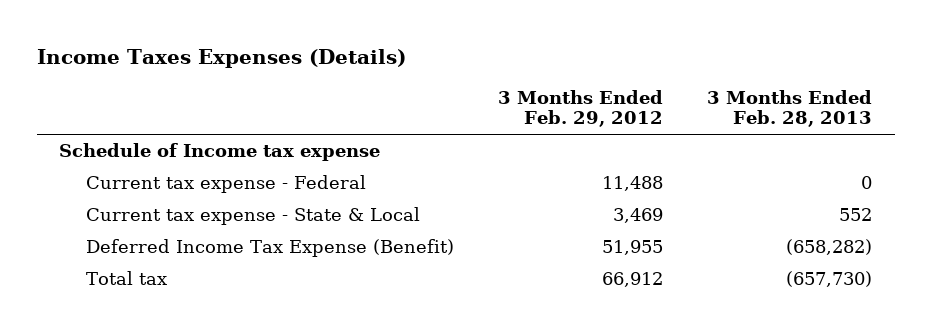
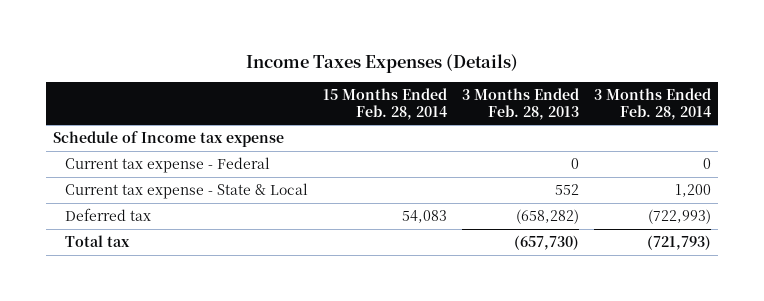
- | 3 Months Ended Feb. 29, 2012 | 3 Months Ended Feb. 28, 2013
+ | 15 Months Ended Feb. 28, 2014 | 3 Months Ended Feb. 28, 2013 | 3 Months Ended Feb. 28, 2014
- Deferred Income Tax Expense (Benefit) | 51,955 | (658,282)
+ Deferred tax | 54,083 | (658,282) | (722,993)

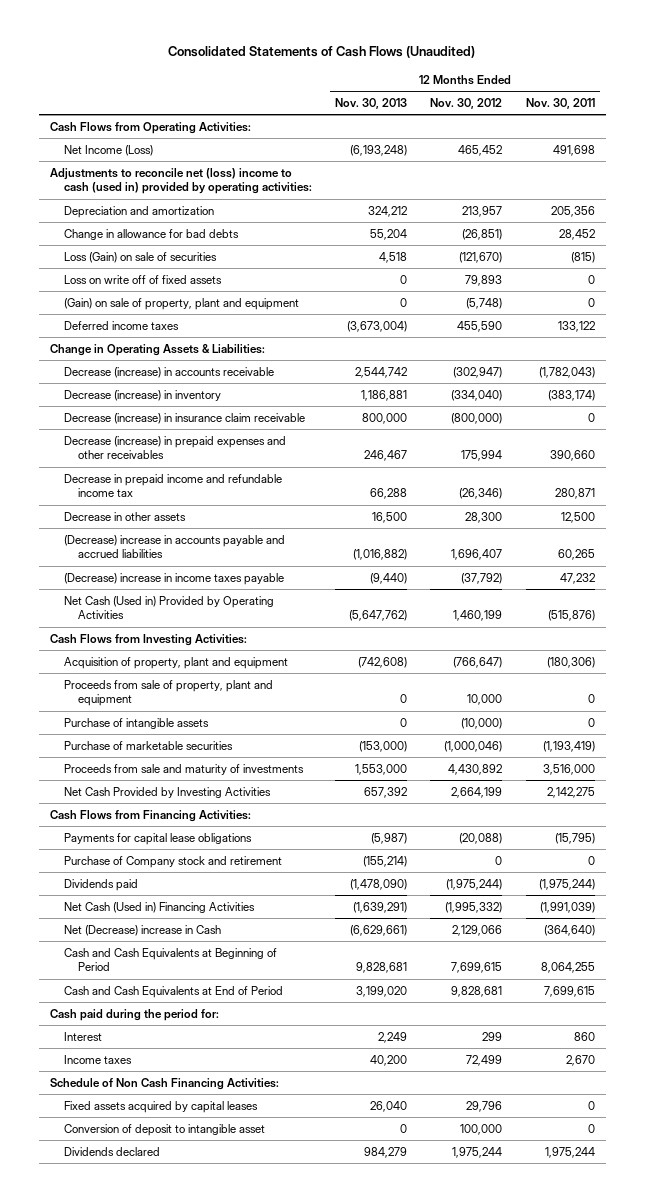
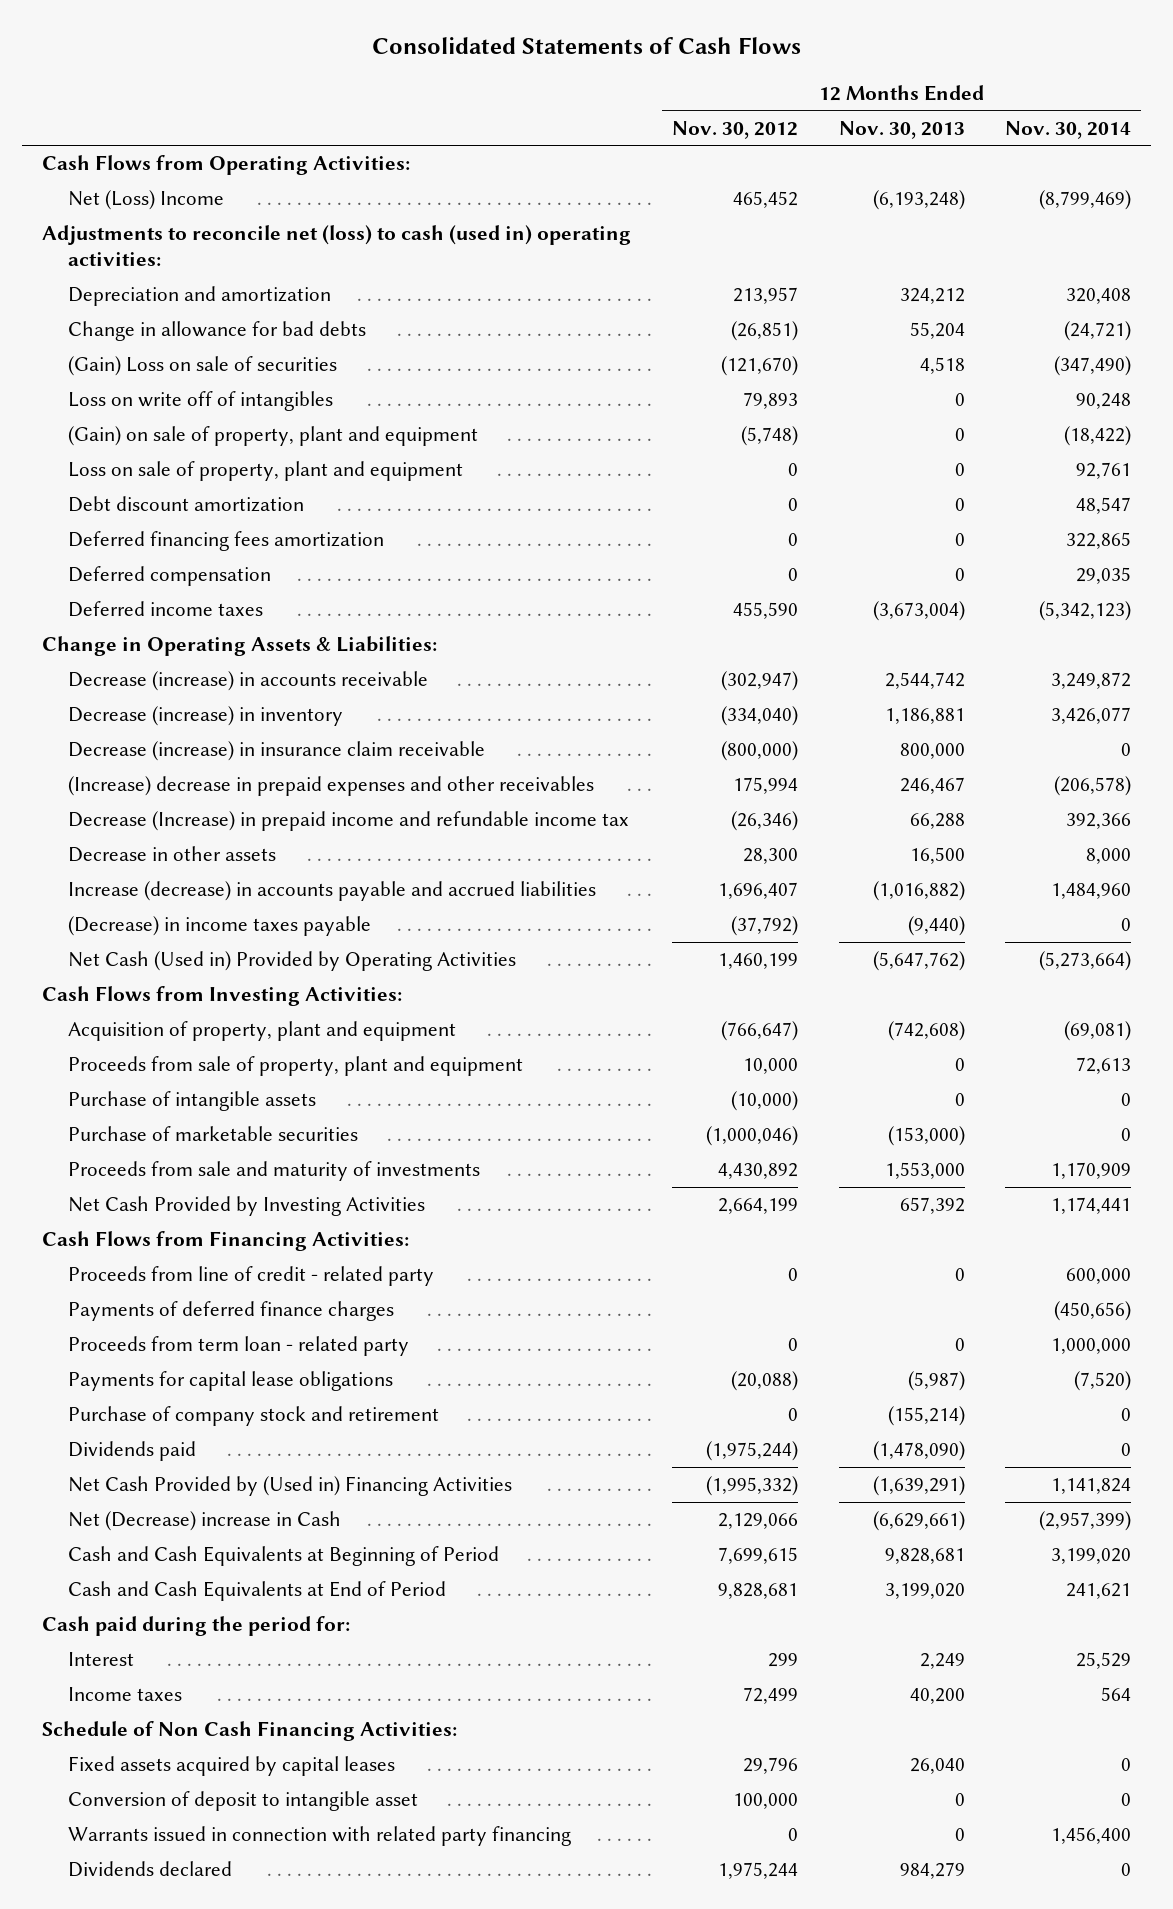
- Consolidated Statements of Cash Flows (Unaudited)
+ Consolidated Statements of Cash Flows
- | 12 Months Ended Nov. 30, 2013 | 12 Months Ended Nov. 30, 2012 | 12 Months Ended Nov. 30, 2011
+ | 12 Months Ended Nov. 30, 2012 | 12 Months Ended Nov. 30, 2013 | 12 Months Ended Nov. 30, 2014
- Net Income (Loss) | (6,193,248) | 465,452 | 491,698
- Adjustments to reconcile net (loss) income to cash (used in) provided by operating activities:
+ Net (Loss) Income | 465,452 | (6,193,248) | (8,799,469)
+ Adjustments to reconcile net (loss) to cash (used in) operating activities:
- Loss (Gain) on sale of securities | 4,518 | (121,670) | (815)
- Loss on write off of fixed assets | 0 | 79,893 | 0
+ (Gain) Loss on sale of securities | (121,670) | 4,518 | (347,490)
+ Loss on write off of intangibles | 79,893 | 0 | 90,248
+ Loss on sale of property, plant and equipment | 0 | 0 | 92,761
+ Debt discount amortization | 0 | 0 | 48,547
+ Deferred financing fees amortization | 0 | 0 | 322,865
+ Deferred compensation | 0 | 0 | 29,035
- Decrease (increase) in prepaid expenses and other receivables | 246,467 | 175,994 | 390,660
- Decrease in prepaid income and refundable income tax | 66,288 | (26,346) | 280,871
+ (Increase) decrease in prepaid expenses and other receivables | 175,994 | 246,467 | (206,578)
+ Decrease (Increase) in prepaid income and refundable income tax | (26,346) | 66,288 | 392,366
- (Decrease) increase in accounts payable and accrued liabilities | (1,016,882) | 1,696,407 | 60,265
- (Decrease) increase in income taxes payable | (9,440) | (37,792) | 47,232
+ Increase (decrease) in accounts payable and accrued liabilities | 1,696,407 | (1,016,882) | 1,484,960
+ (Decrease) in income taxes payable | (37,792) | (9,440) | 0
+ Proceeds from line of credit - related party | 0 | 0 | 600,000
+ Payments of deferred finance charges | | | (450,656)
+ Proceeds from term loan - related party | 0 | 0 | 1,000,000
- Purchase of Company stock and retirement | (155,214) | 0 | 0
+ Purchase of company stock and retirement | 0 | (155,214) | 0
- Net Cash (Used in) Financing Activities | (1,639,291) | (1,995,332) | (1,991,039)
+ Net Cash Provided by (Used in) Financing Activities | (1,995,332) | (1,639,291) | 1,141,824
+ Warrants issued in connection with related party financing | 0 | 0 | 1,456,400

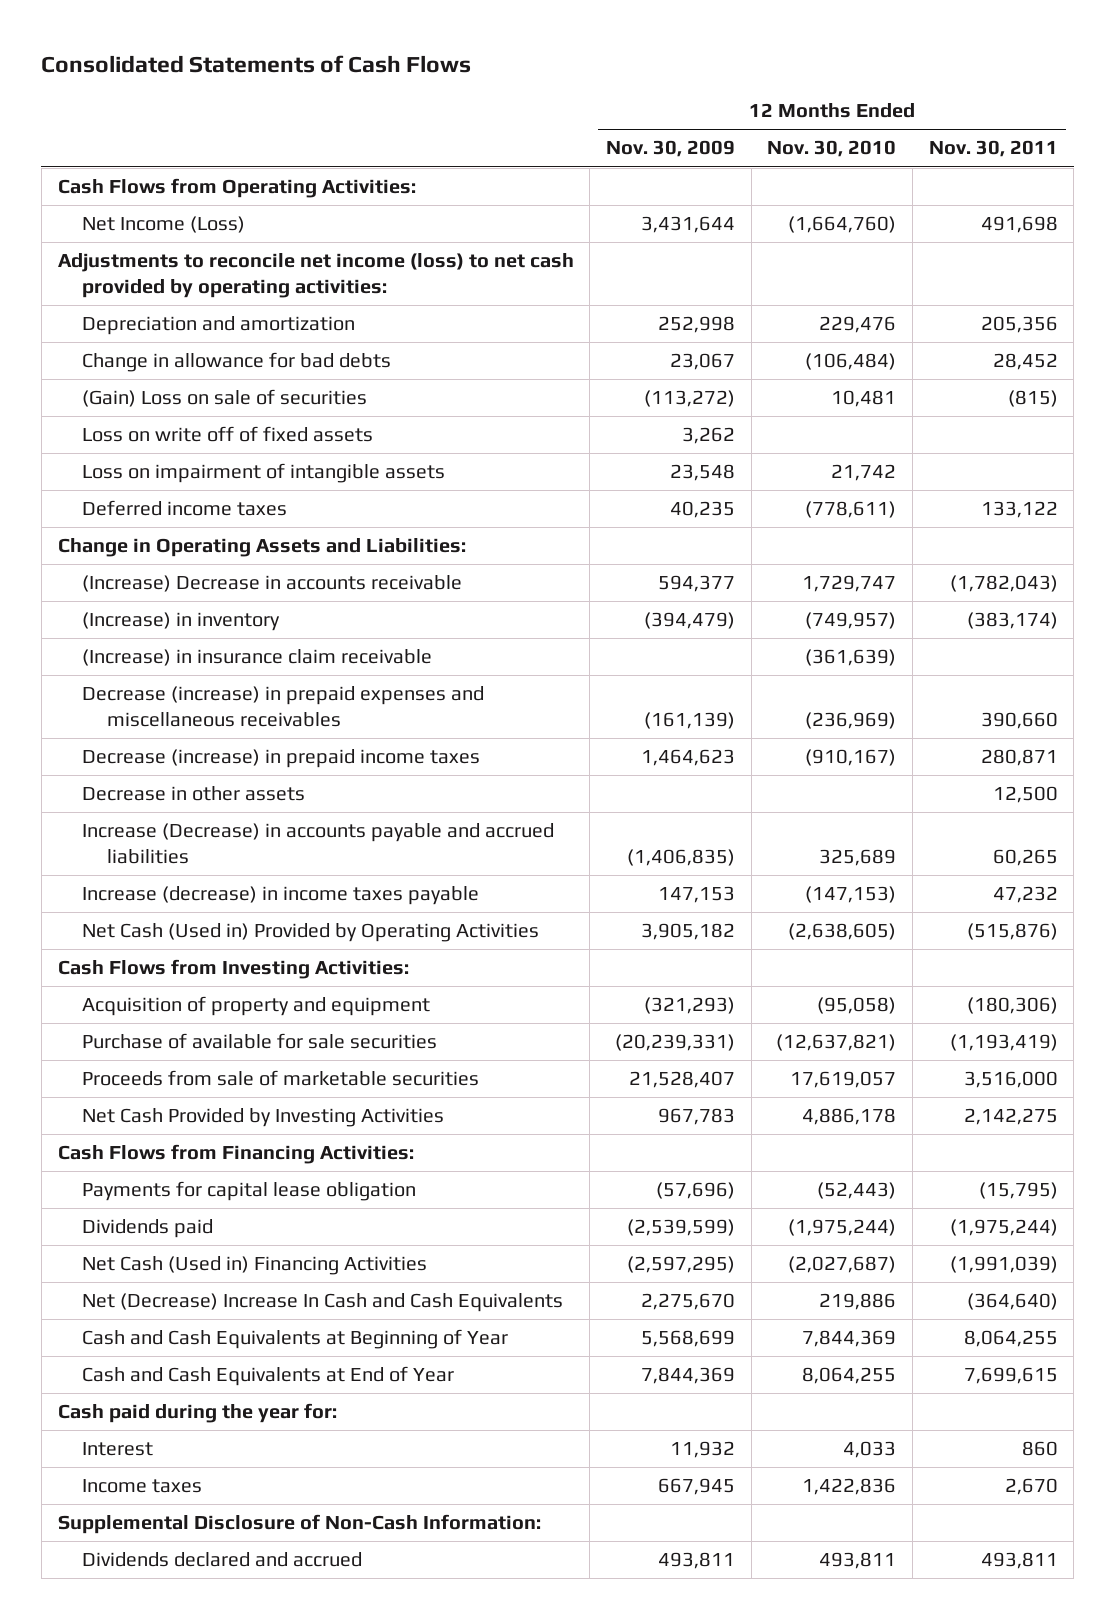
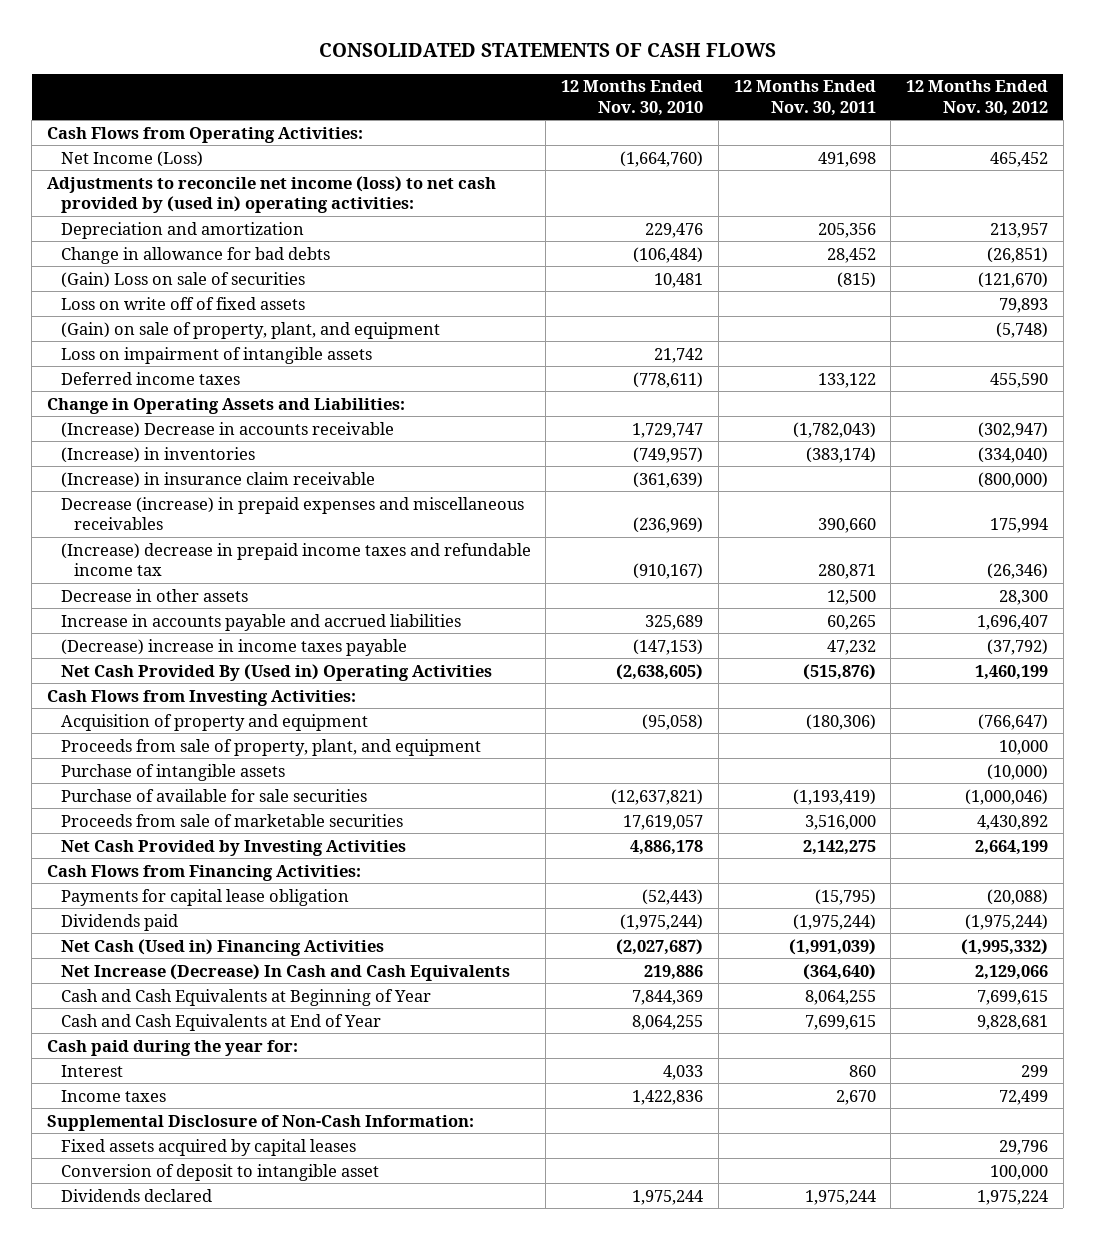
- Consolidated Statements of Cash Flows
+ CONSOLIDATED STATEMENTS OF CASH FLOWS
- | 12 Months Ended Nov. 30, 2009 | 12 Months Ended Nov. 30, 2010 | 12 Months Ended Nov. 30, 2011
+ | 12 Months Ended Nov. 30, 2010 | 12 Months Ended Nov. 30, 2011 | 12 Months Ended Nov. 30, 2012
- Adjustments to reconcile net income (loss) to net cash provided by operating activities:
+ Adjustments to reconcile net income (loss) to net cash provided by (used in) operating activities:
+ (Gain) on sale of property, plant, and equipment | | | (5,748)
- (Increase) in inventory | (394,479) | (749,957) | (383,174)
+ (Increase) in inventories | (749,957) | (383,174) | (334,040)
- Decrease (increase) in prepaid income taxes | 1,464,623 | (910,167) | 280,871
+ (Increase) decrease in prepaid income taxes and refundable income tax | (910,167) | 280,871 | (26,346)
- Increase (Decrease) in accounts payable and accrued liabilities | (1,406,835) | 325,689 | 60,265
- Increase (decrease) in income taxes payable | 147,153 | (147,153) | 47,232
- Net Cash (Used in) Provided by Operating Activities | 3,905,182 | (2,638,605) | (515,876)
+ Increase in accounts payable and accrued liabilities | 325,689 | 60,265 | 1,696,407
+ (Decrease) increase in income taxes payable | (147,153) | 47,232 | (37,792)
+ Net Cash Provided By (Used in) Operating Activities | (2,638,605) | (515,876) | 1,460,199
+ Proceeds from sale of property, plant, and equipment | | | 10,000
+ Purchase of intangible assets | | | (10,000)
- Net (Decrease) Increase In Cash and Cash Equivalents | 2,275,670 | 219,886 | (364,640)
+ Net Increase (Decrease) In Cash and Cash Equivalents | 219,886 | (364,640) | 2,129,066
- Dividends declared and accrued | 493,811 | 493,811 | 493,811
+ Fixed assets acquired by capital leases | | | 29,796
+ Conversion of deposit to intangible asset | | | 100,000
+ Dividends declared | 1,975,244 | 1,975,244 | 1,975,224

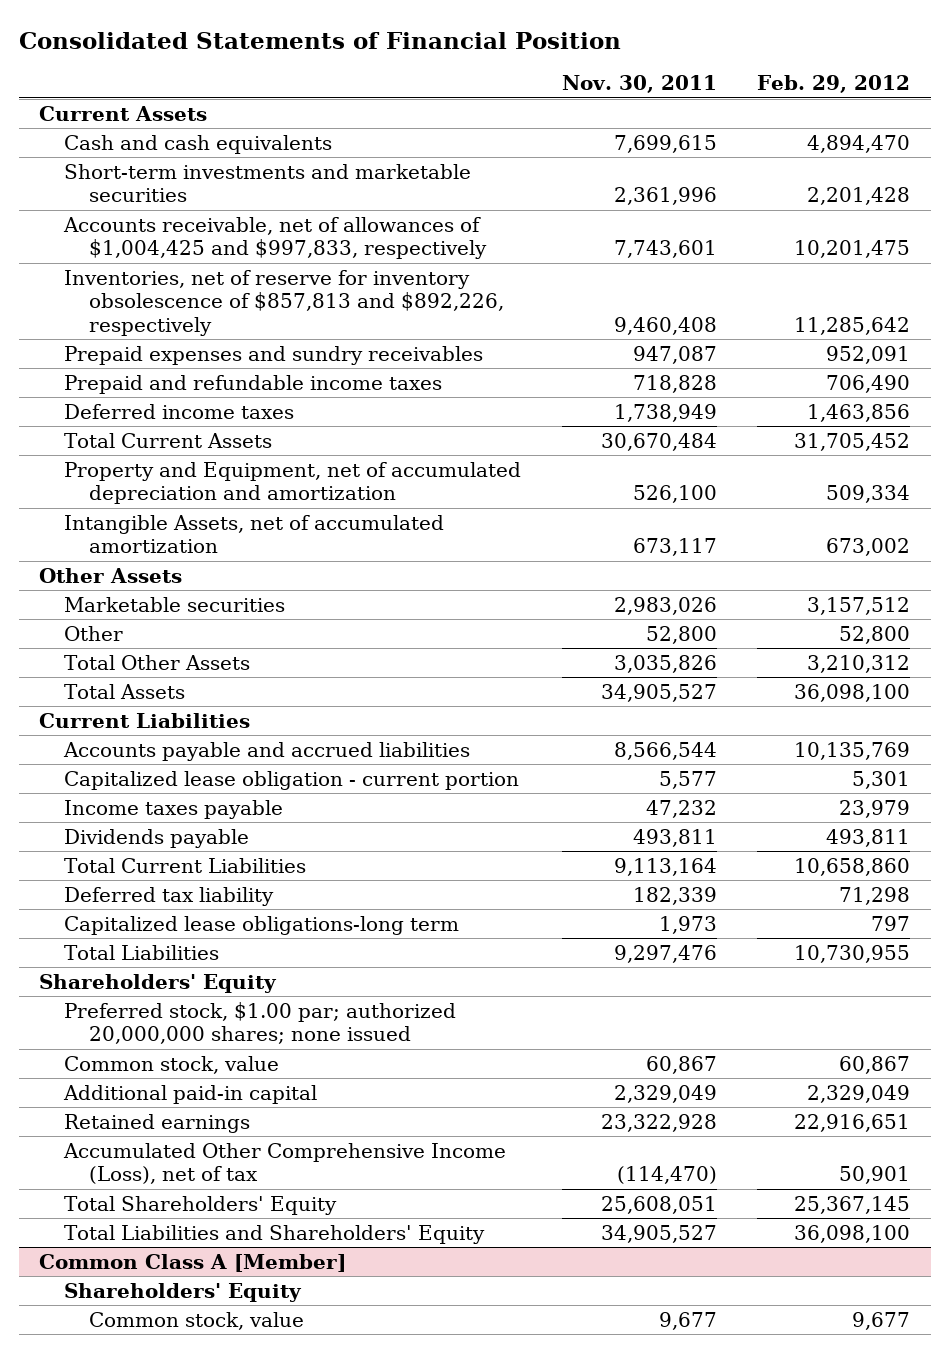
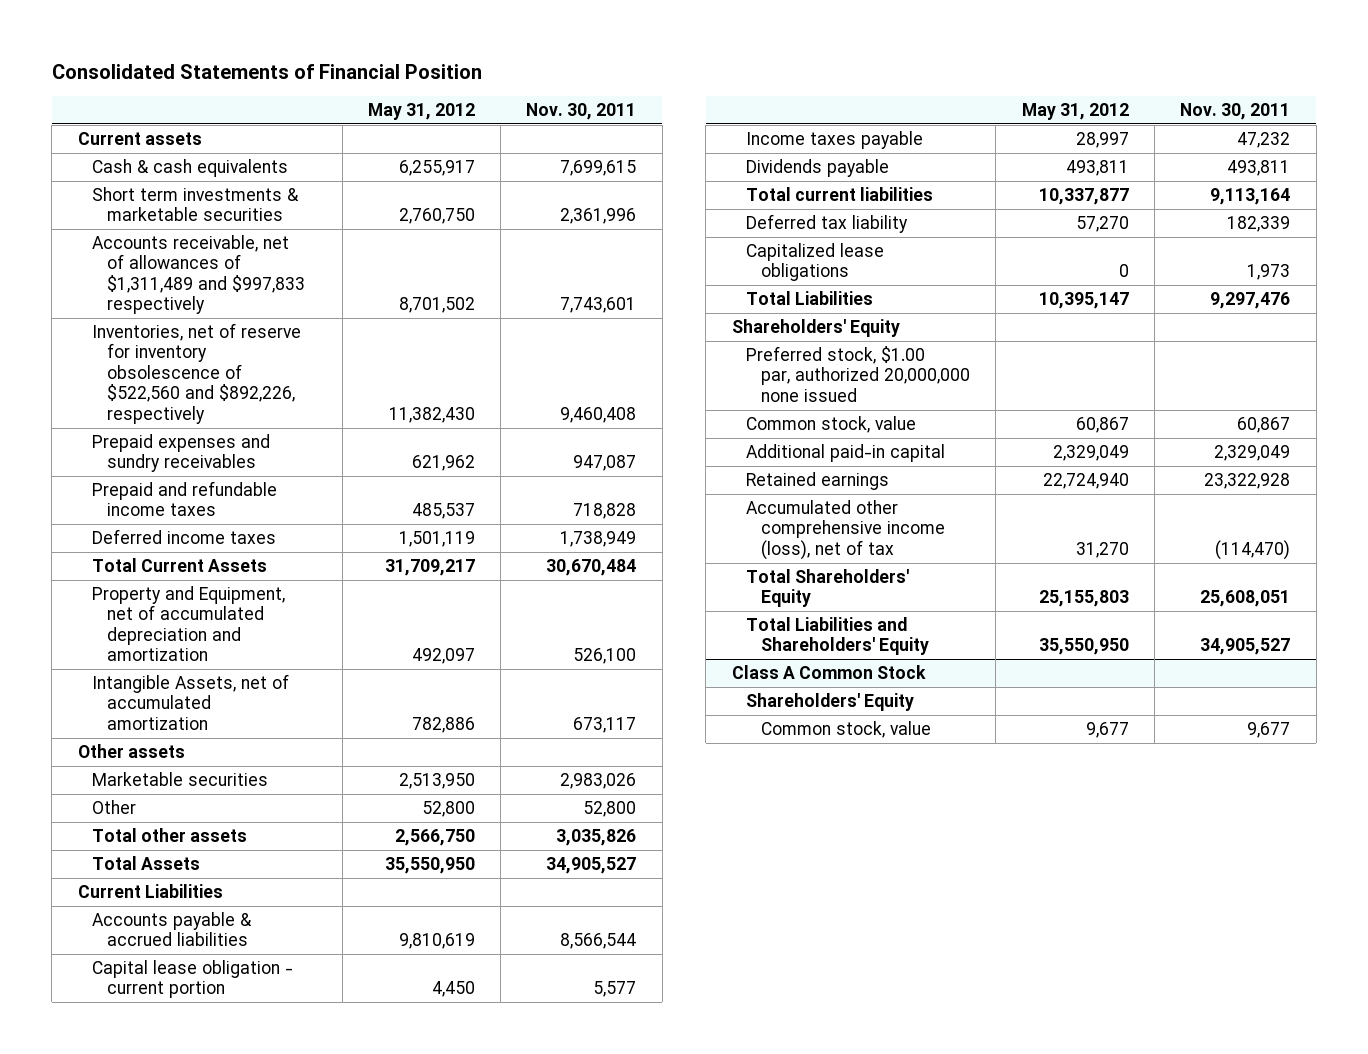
- | Nov. 30, 2011 | Feb. 29, 2012
+ | May 31, 2012 | Nov. 30, 2011
- Current Assets
- Cash and cash equivalents | 7,699,615 | 4,894,470
- Short-term investments and marketable securities | 2,361,996 | 2,201,428
- Accounts receivable, net of allowances of $1,004,425 and $997,833, respectively | 7,743,601 | 10,201,475
- Inventories, net of reserve for inventory obsolescence of $857,813 and $892,226, respectively | 9,460,408 | 11,285,642
+ Current assets
+ Cash & cash equivalents | 6,255,917 | 7,699,615
+ Short term investments & marketable securities | 2,760,750 | 2,361,996
+ Accounts receivable, net of allowances of $1,311,489 and $997,833 respectively | 8,701,502 | 7,743,601
+ Inventories, net of reserve for inventory obsolescence of $522,560 and $892,226, respectively | 11,382,430 | 9,460,408
- Other Assets
+ Other assets
- Total Other Assets | 3,035,826 | 3,210,312
+ Total other assets | 2,566,750 | 3,035,826
- Accounts payable and accrued liabilities | 8,566,544 | 10,135,769
- Capitalized lease obligation - current portion | 5,577 | 5,301
+ Accounts payable & accrued liabilities | 9,810,619 | 8,566,544
+ Capital lease obligation - current portion | 4,450 | 5,577
- Total Current Liabilities | 9,113,164 | 10,658,860
+ Total current liabilities | 10,337,877 | 9,113,164
- Capitalized lease obligations-long term | 1,973 | 797
+ Capitalized lease obligations | 0 | 1,973
- Preferred stock, $1.00 par; authorized 20,000,000 shares; none issued
+ Preferred stock, $1.00 par, authorized 20,000,000 none issued
- Accumulated Other Comprehensive Income (Loss), net of tax | (114,470) | 50,901
+ Accumulated other comprehensive income (loss), net of tax | 31,270 | (114,470)
- Common Class A [Member]
+ Class A Common Stock

